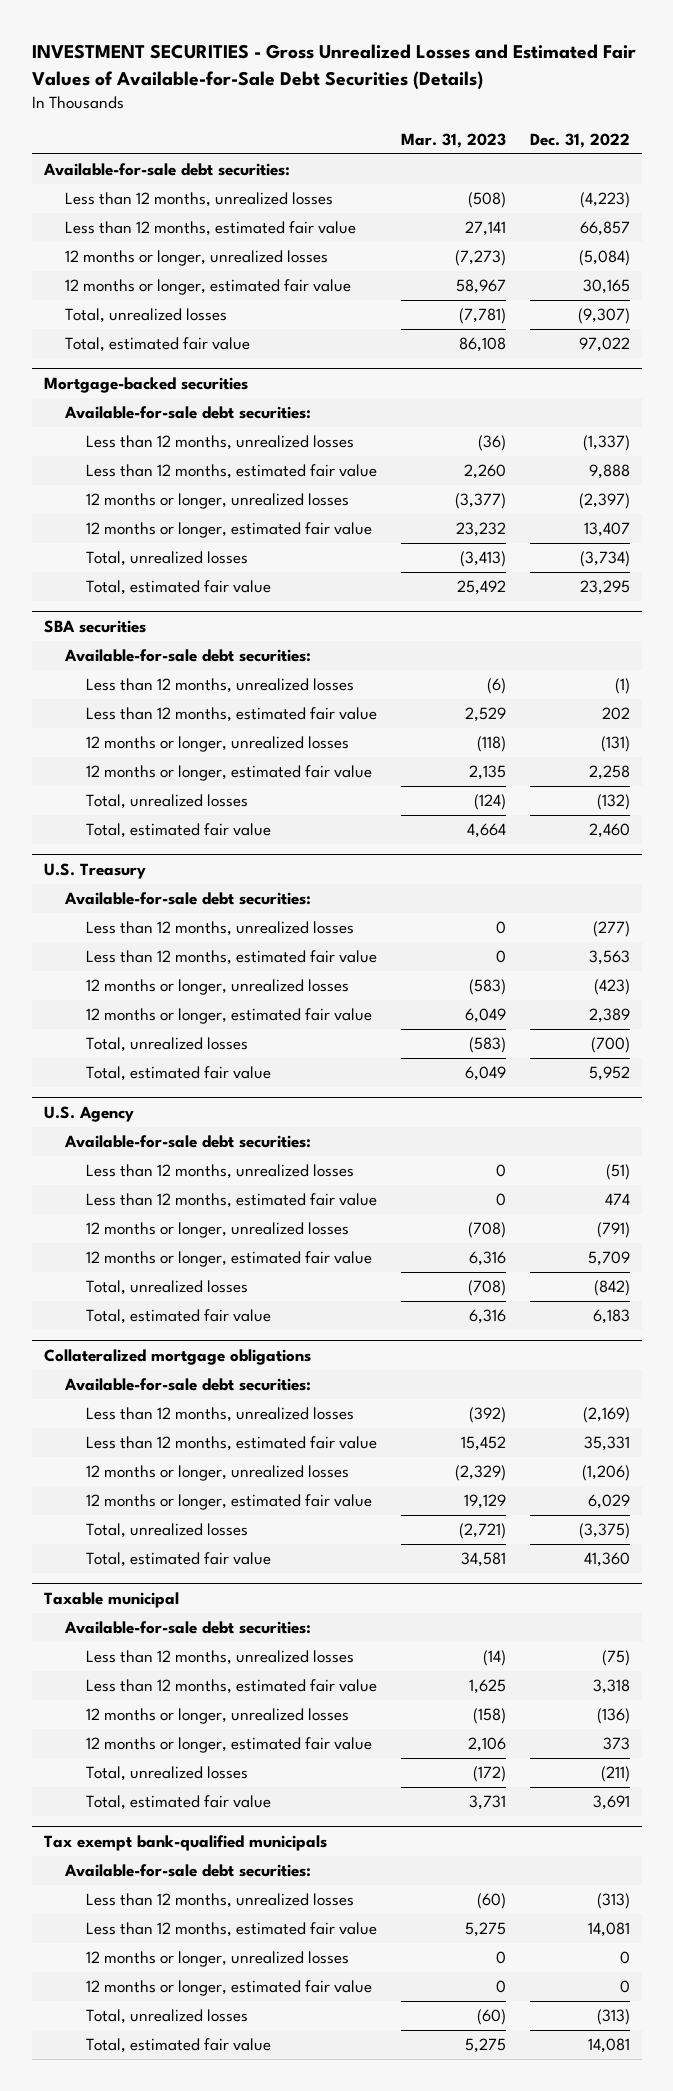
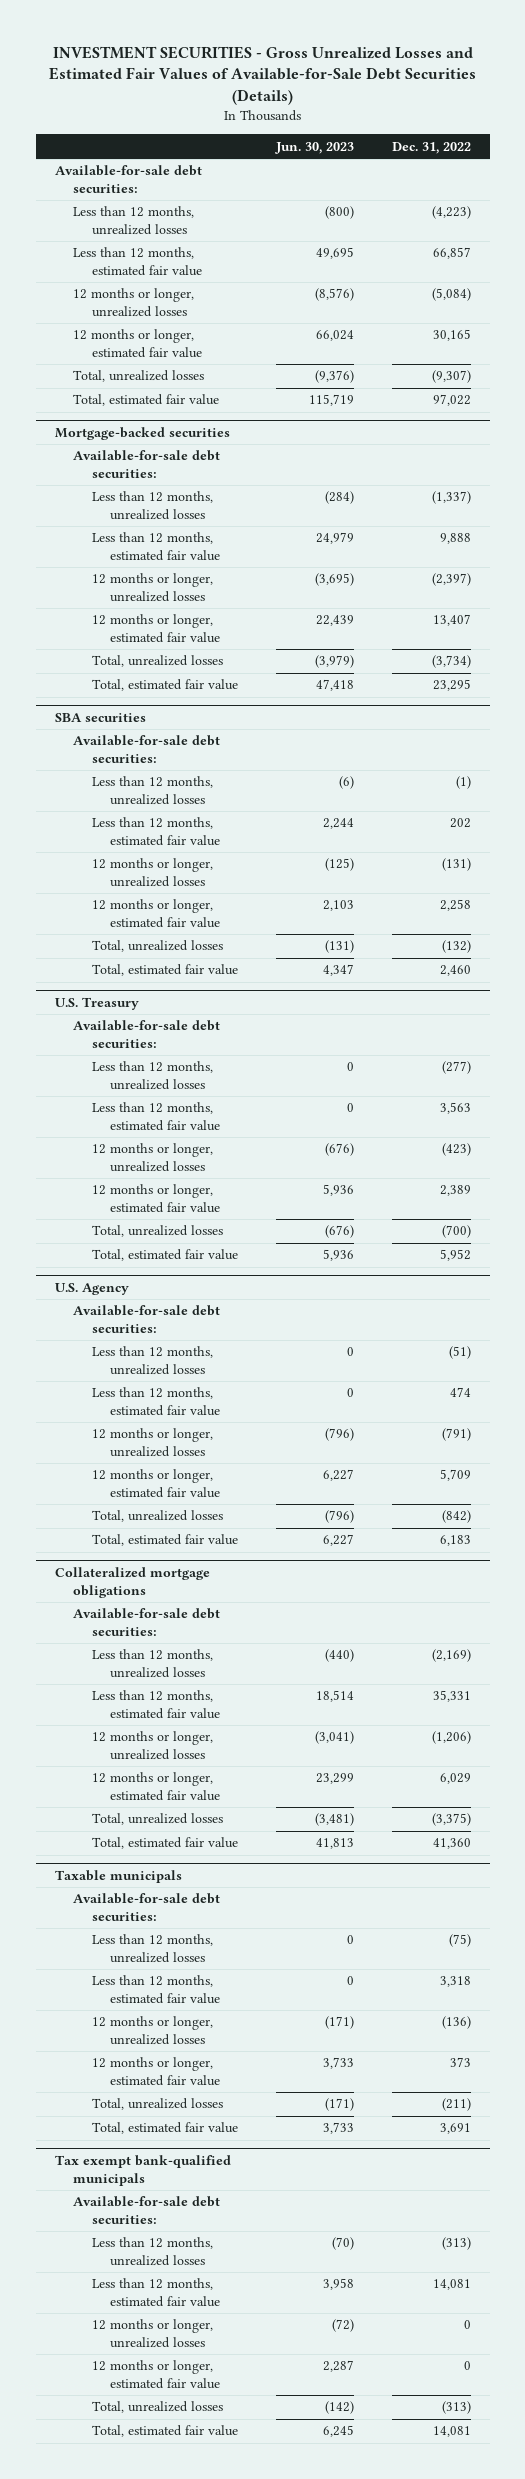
- | Mar. 31, 2023 | Dec. 31, 2022
+ | Jun. 30, 2023 | Dec. 31, 2022
- Taxable municipal
+ Taxable municipals

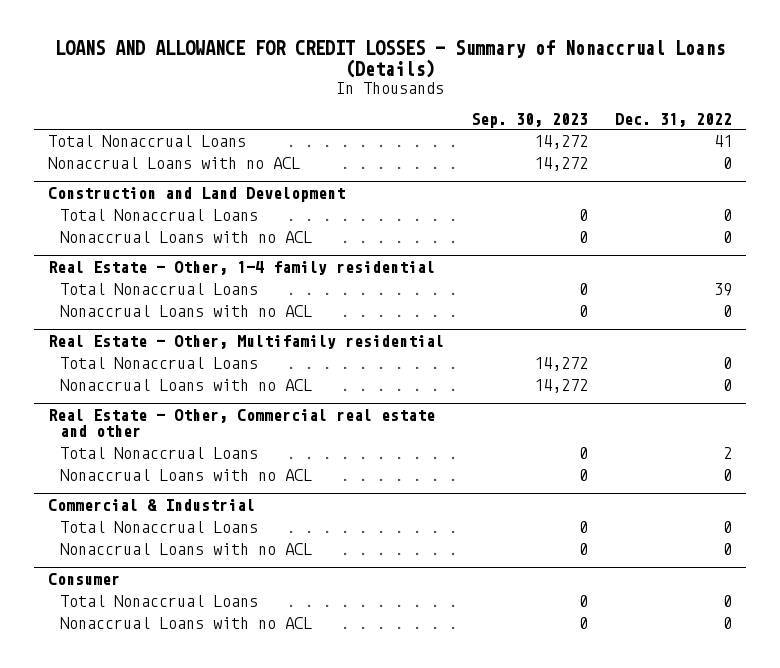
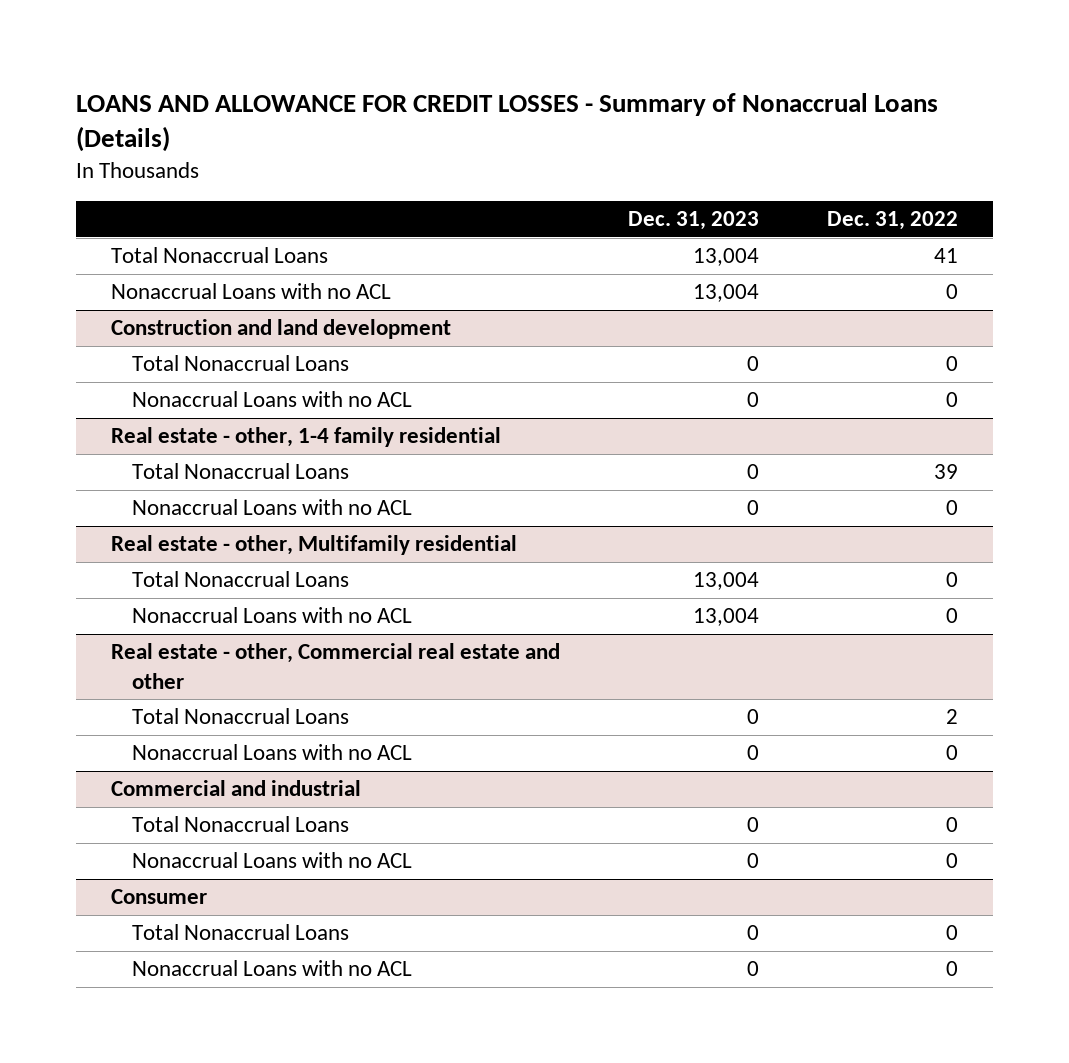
- | Sep. 30, 2023 | Dec. 31, 2022
+ | Dec. 31, 2023 | Dec. 31, 2022
- Construction and Land Development
+ Construction and land development
- Real Estate - Other, 1-4 family residential
+ Real estate - other, 1-4 family residential
- Real Estate - Other, Multifamily residential
+ Real estate - other, Multifamily residential
- Real Estate - Other, Commercial real estate and other
+ Real estate - other, Commercial real estate and other
- Commercial & Industrial
+ Commercial and industrial

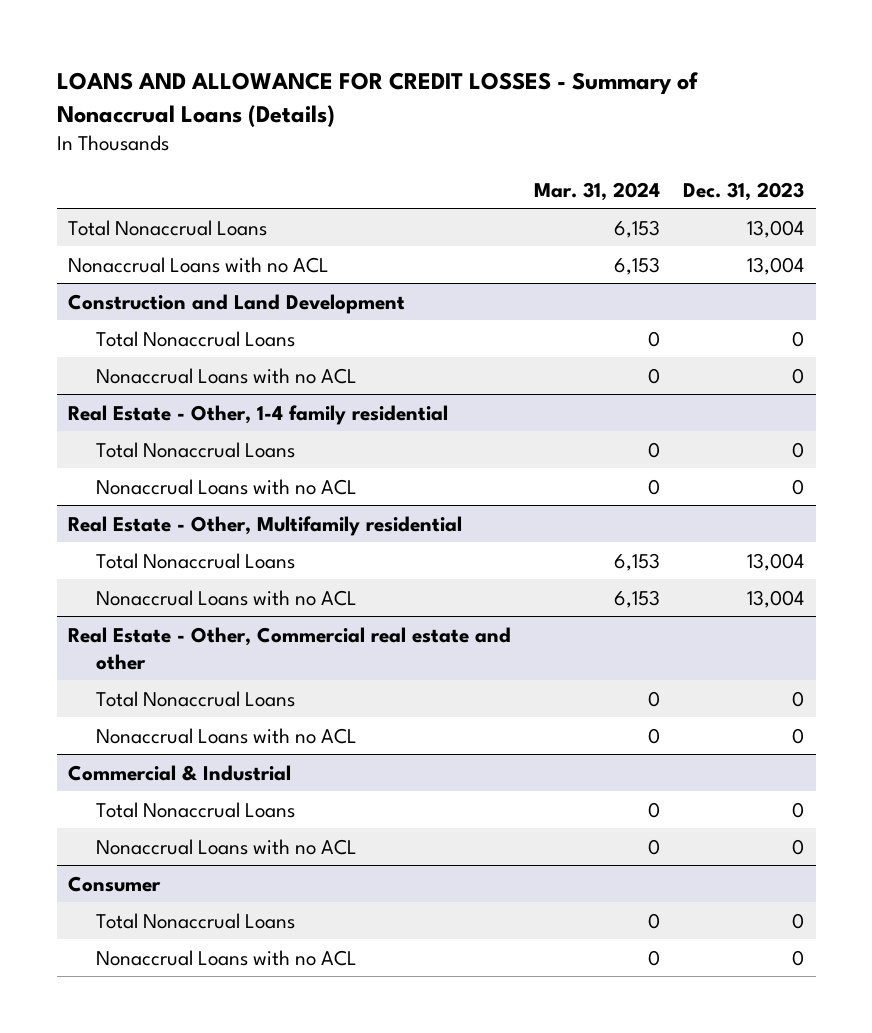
- | Dec. 31, 2023 | Dec. 31, 2022
+ | Mar. 31, 2024 | Dec. 31, 2023
- Construction and land development
+ Construction and Land Development
- Real estate - other, 1-4 family residential
+ Real Estate - Other, 1-4 family residential
- Real estate - other, Multifamily residential
+ Real Estate - Other, Multifamily residential
- Real estate - other, Commercial real estate and other
+ Real Estate - Other, Commercial real estate and other
- Commercial and industrial
+ Commercial & Industrial

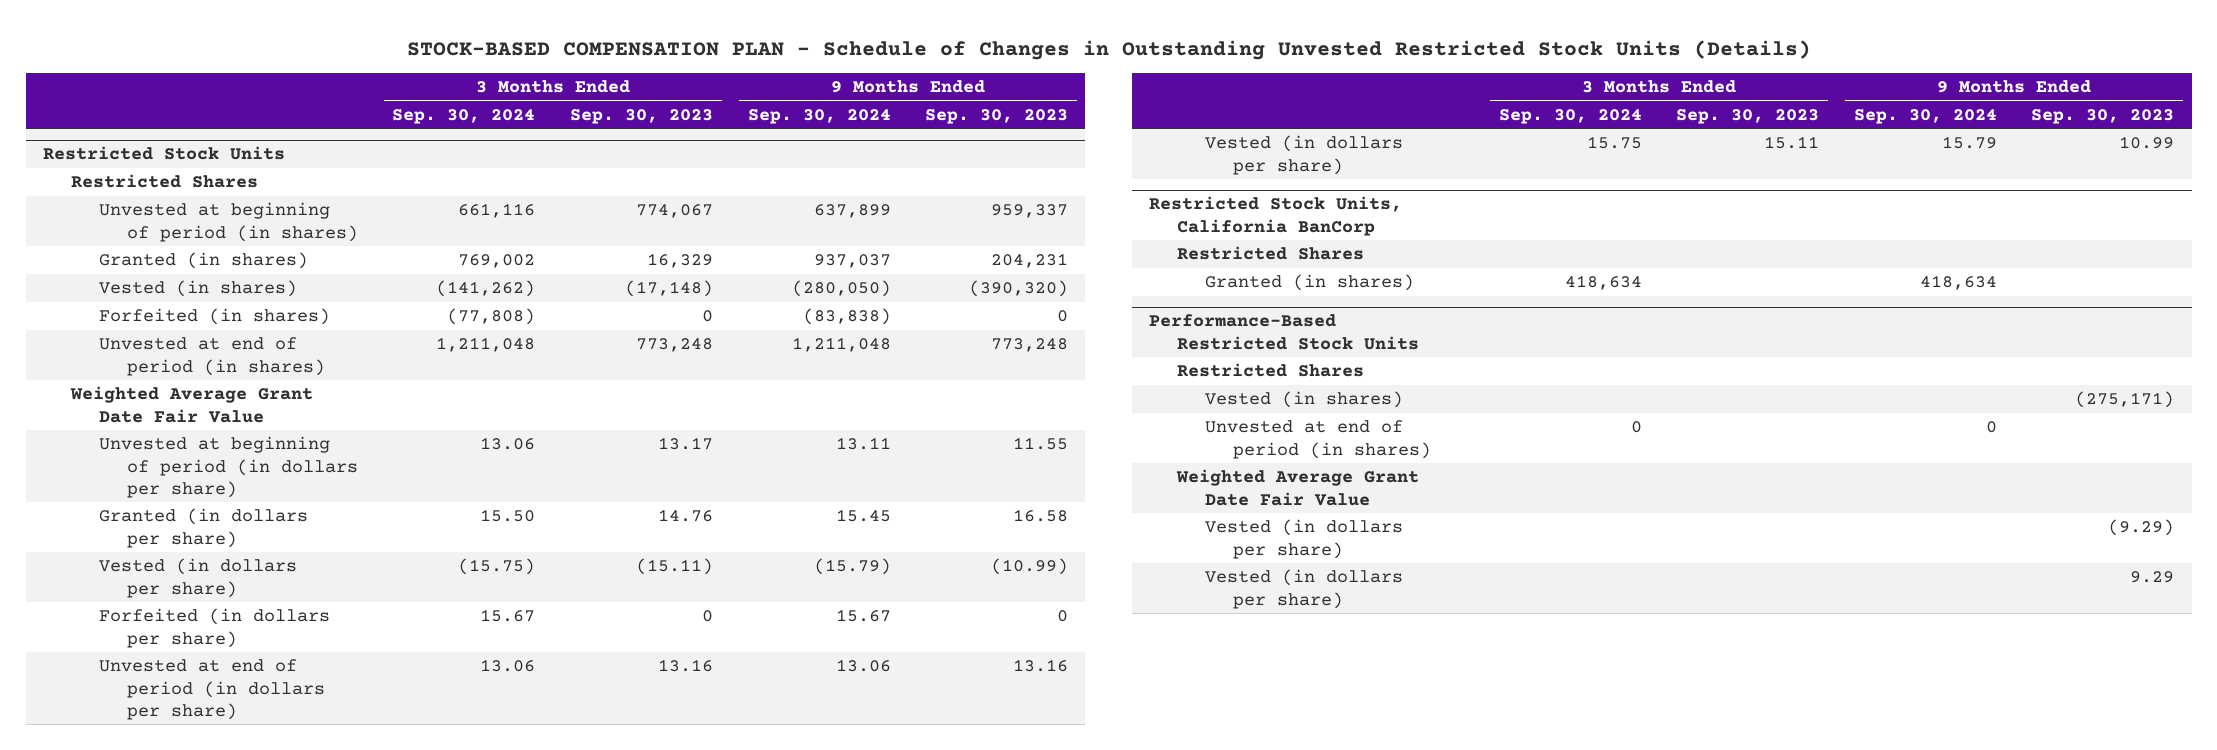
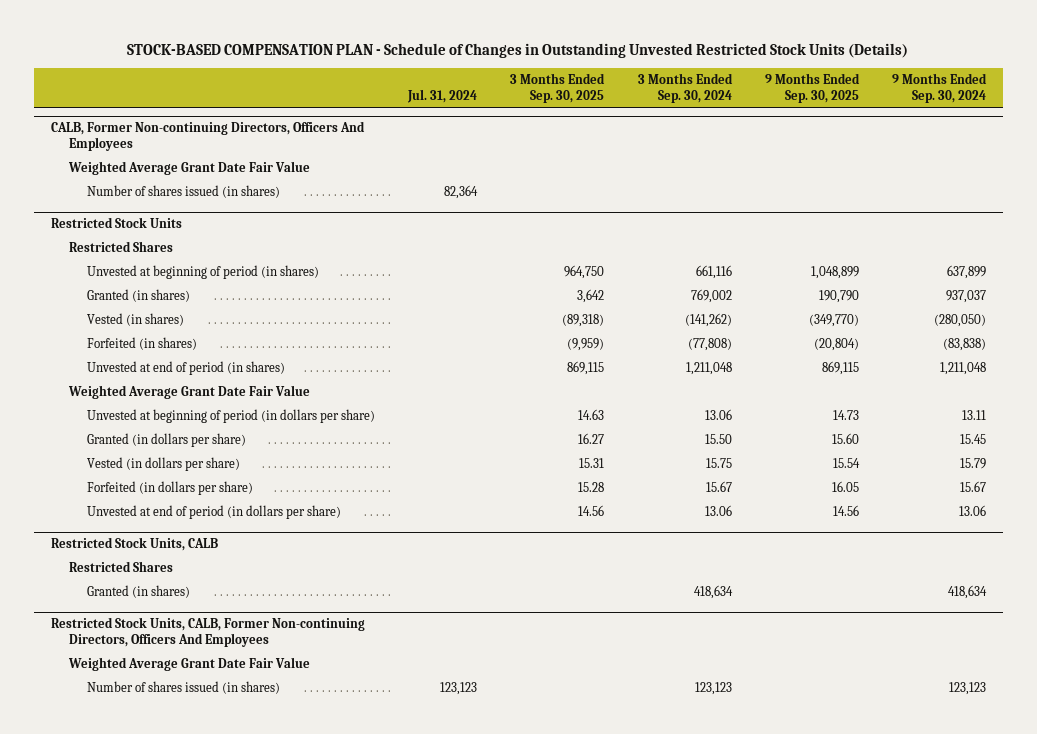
- | 3 Months Ended Sep. 30, 2024 | 3 Months Ended Sep. 30, 2023 | 9 Months Ended Sep. 30, 2024 | 9 Months Ended Sep. 30, 2023
+ | Jul. 31, 2024 | 3 Months Ended Sep. 30, 2025 | 3 Months Ended Sep. 30, 2024 | 9 Months Ended Sep. 30, 2025 | 9 Months Ended Sep. 30, 2024
+ CALB, Former Non-continuing Directors, Officers And Employees
+ Weighted Average Grant Date Fair Value
+ Number of shares issued (in shares) | 82,364 | | | |
@ Restricted Stock Units
- Vested (in dollars per share) | (15.75) | (15.11) | (15.79) | (10.99)
moved up: Vested (in dollars per share) | | 15.31 | 15.75 | 15.54 | 15.79
- Restricted Stock Units, California BanCorp
+ Restricted Stock Units, CALB
- Performance-Based Restricted Stock Units
- Restricted Shares
- Vested (in shares) | | | | (275,171)
- Unvested at end of period (in shares) | 0 | | 0 |
+ Restricted Stock Units, CALB, Former Non-continuing Directors, Officers And Employees
- Vested (in dollars per share) | | | | (9.29)
- Vested (in dollars per share) | | | | 9.29
+ Number of shares issued (in shares) | 123,123 | | 123,123 | | 123,123

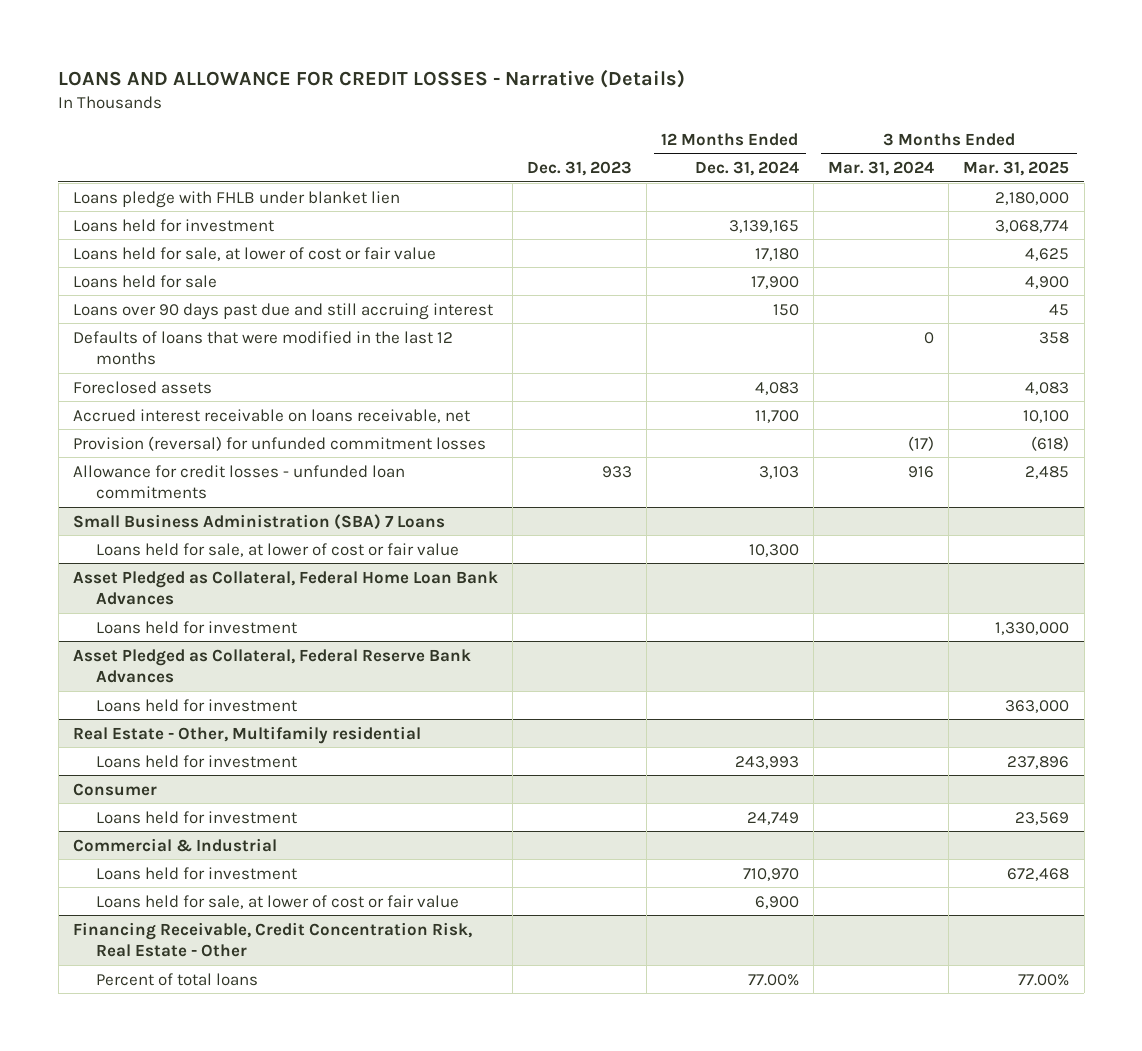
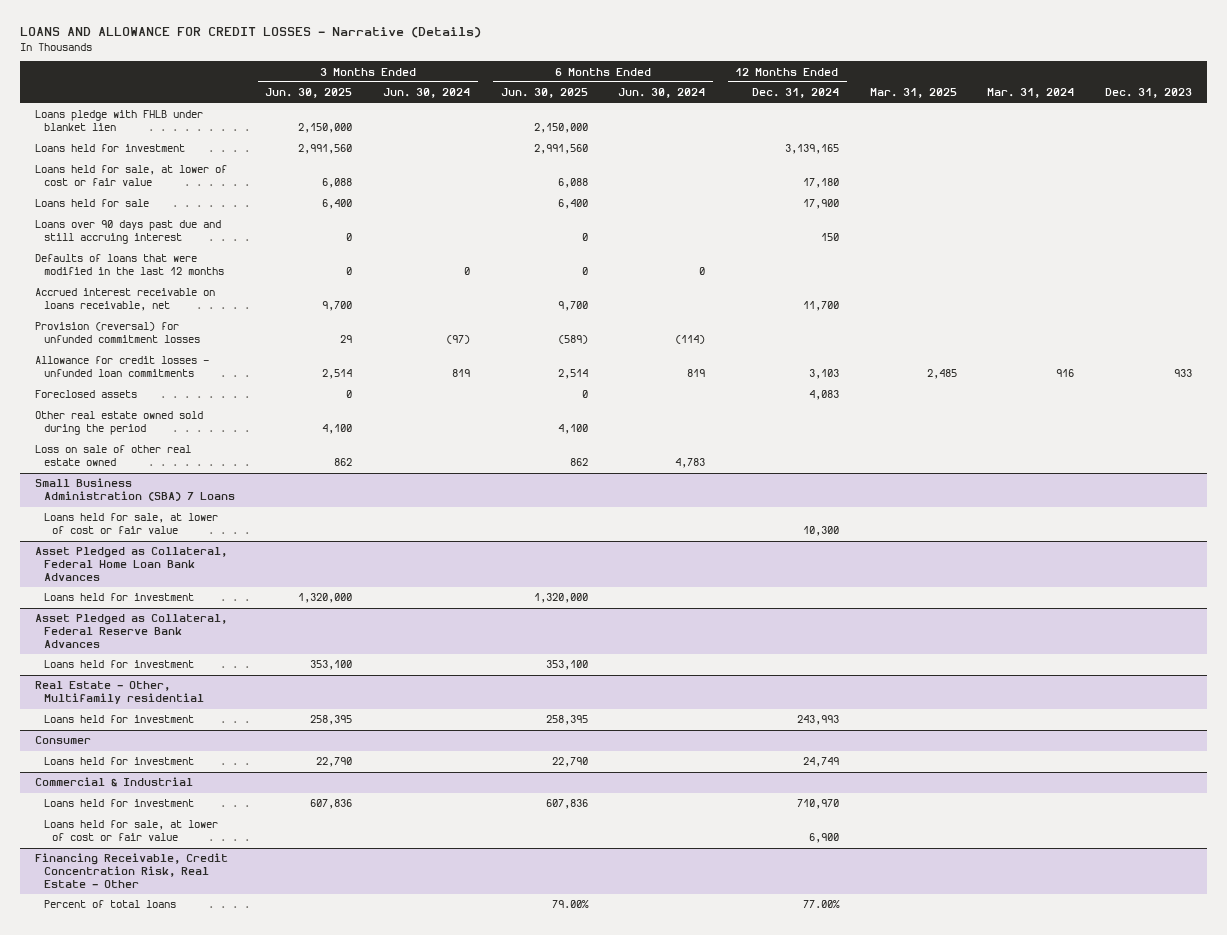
- | Dec. 31, 2023 | 12 Months Ended Dec. 31, 2024 | 3 Months Ended Mar. 31, 2024 | 3 Months Ended Mar. 31, 2025
+ | 3 Months Ended Jun. 30, 2025 | 3 Months Ended Jun. 30, 2024 | 6 Months Ended Jun. 30, 2025 | 6 Months Ended Jun. 30, 2024 | 12 Months Ended Dec. 31, 2024 | Mar. 31, 2025 | Mar. 31, 2024 | Dec. 31, 2023
moved down: Foreclosed assets | 0 | | 0 | | 4,083 | | |
+ Other real estate owned sold during the period | 4,100 | | 4,100 | | | | |
+ Loss on sale of other real estate owned | 862 | | 862 | 4,783 | | | |

